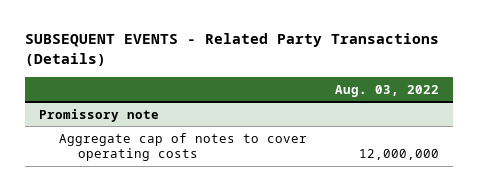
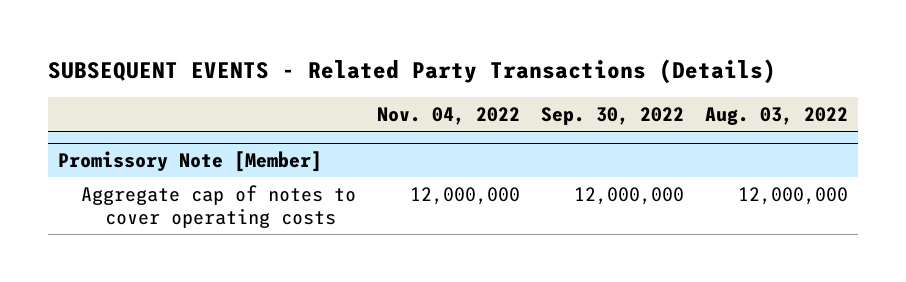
- | Aug. 03, 2022
+ | Nov. 04, 2022 | Sep. 30, 2022 | Aug. 03, 2022
- Promissory note
+ Promissory Note [Member]

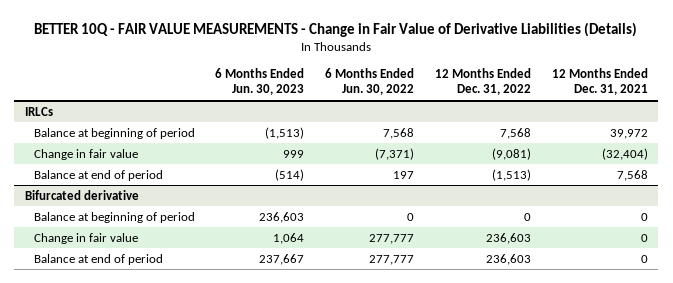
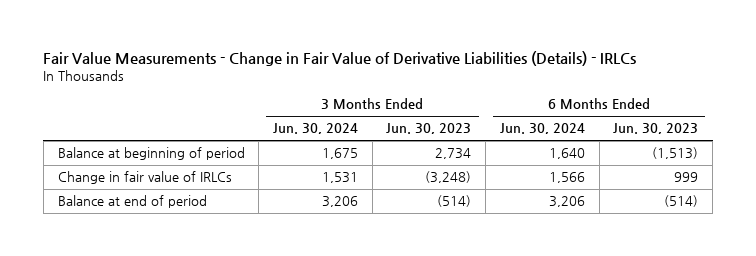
- BETTER 10Q - FAIR VALUE MEASUREMENTS - Change in Fair Value of Derivative Liabilities (Details)
+ Fair Value Measurements - Change in Fair Value of Derivative Liabilities (Details) - IRLCs
- | 6 Months Ended Jun. 30, 2023 | 6 Months Ended Jun. 30, 2022 | 12 Months Ended Dec. 31, 2022 | 12 Months Ended Dec. 31, 2021
+ | 3 Months Ended Jun. 30, 2024 | 3 Months Ended Jun. 30, 2023 | 6 Months Ended Jun. 30, 2024 | 6 Months Ended Jun. 30, 2023
- IRLCs
- Change in fair value | 999 | (7,371) | (9,081) | (32,404)
+ Change in fair value of IRLCs | 1,531 | (3,248) | 1,566 | 999
- Bifurcated derivative
- Balance at beginning of period | 236,603 | 0 | 0 | 0
- Change in fair value | 1,064 | 277,777 | 236,603 | 0
- Balance at end of period | 237,667 | 277,777 | 236,603 | 0

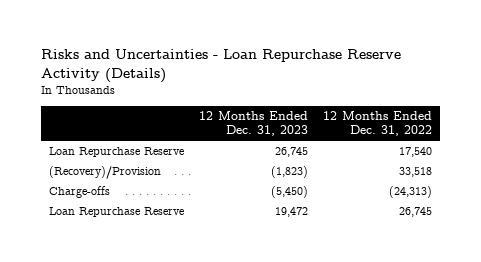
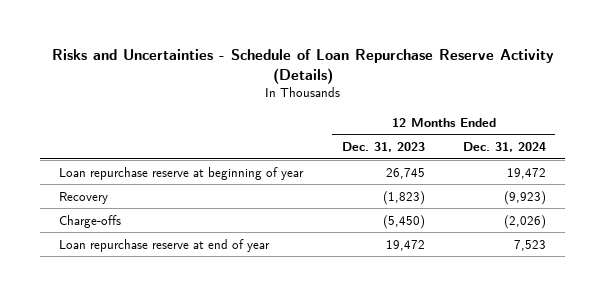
- Risks and Uncertainties - Loan Repurchase Reserve Activity (Details)
+ Risks and Uncertainties - Schedule of Loan Repurchase Reserve Activity (Details)
- | 12 Months Ended Dec. 31, 2023 | 12 Months Ended Dec. 31, 2022
+ | 12 Months Ended Dec. 31, 2023 | 12 Months Ended Dec. 31, 2024
- Loan Repurchase Reserve | 26,745 | 17,540
- (Recovery)/Provision | (1,823) | 33,518
+ Loan repurchase reserve at beginning of year | 26,745 | 19,472
+ Recovery | (1,823) | (9,923)
- Loan Repurchase Reserve | 19,472 | 26,745
+ Loan repurchase reserve at end of year | 19,472 | 7,523

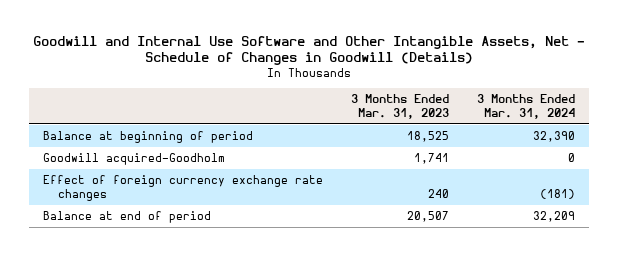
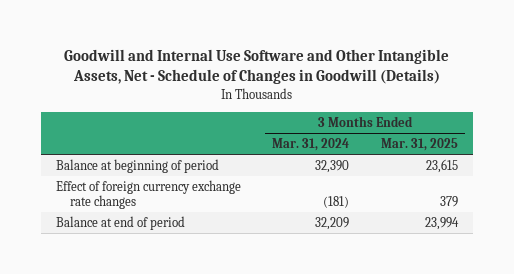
- | 3 Months Ended Mar. 31, 2023 | 3 Months Ended Mar. 31, 2024
+ | 3 Months Ended Mar. 31, 2024 | 3 Months Ended Mar. 31, 2025
- Goodwill acquired-Goodholm | 1,741 | 0

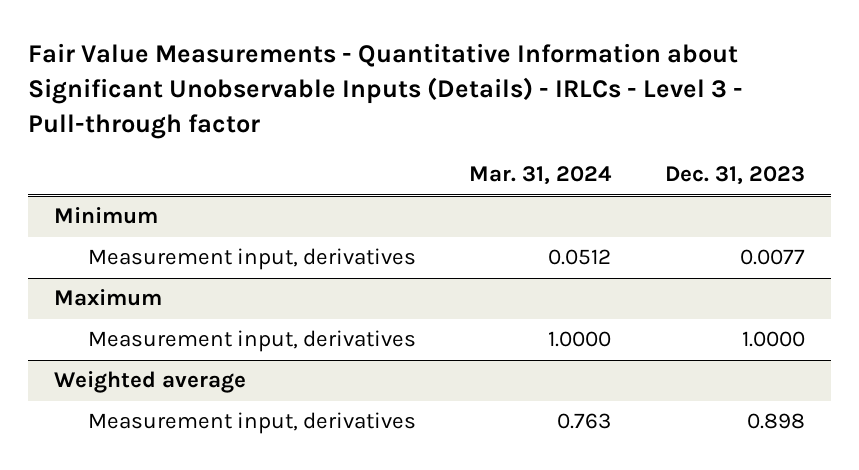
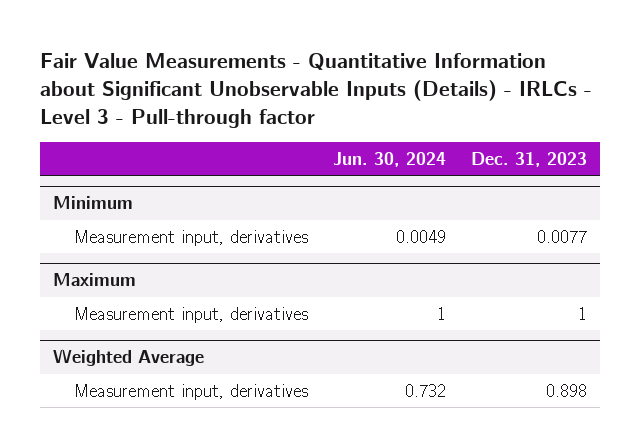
- | Mar. 31, 2024 | Dec. 31, 2023
+ | Jun. 30, 2024 | Dec. 31, 2023
@ Maximum
- Measurement input, derivatives | 1.0000 | 1.0000
- Weighted average
@ Maximum
+ Measurement input, derivatives | 1 | 1
+ Weighted Average

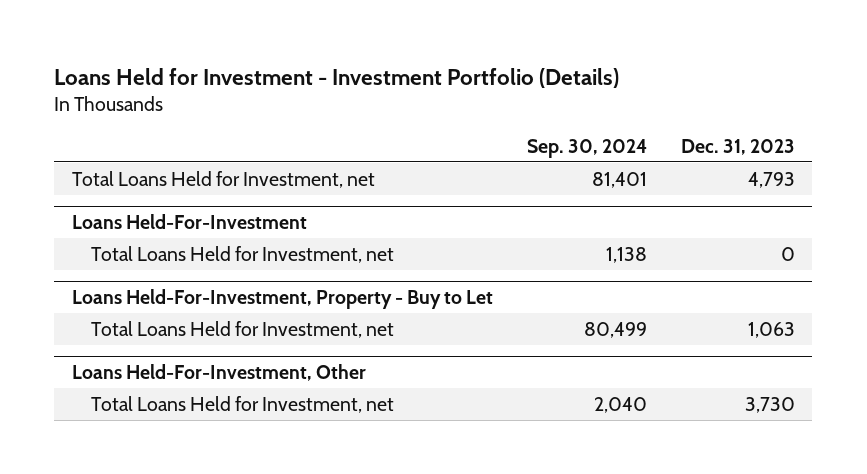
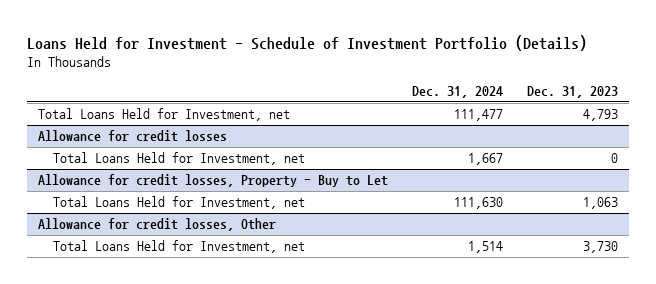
- Loans Held for Investment - Investment Portfolio (Details)
+ Loans Held for Investment - Schedule of Investment Portfolio (Details)
- | Sep. 30, 2024 | Dec. 31, 2023
+ | Dec. 31, 2024 | Dec. 31, 2023
- Loans Held-For-Investment
+ Allowance for credit losses
- Loans Held-For-Investment, Property - Buy to Let
+ Allowance for credit losses, Property - Buy to Let
- Loans Held-For-Investment, Other
+ Allowance for credit losses, Other

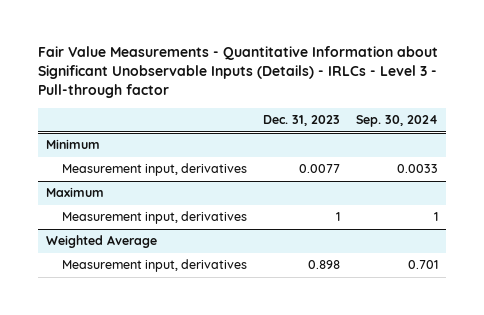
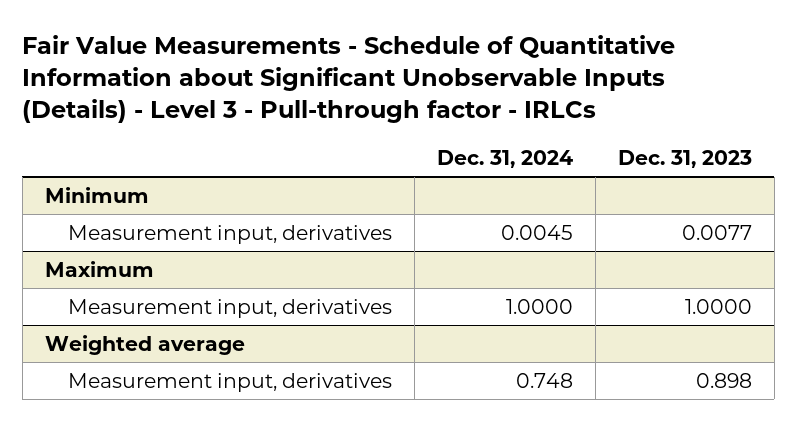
- Fair Value Measurements - Quantitative Information about Significant Unobservable Inputs (Details) - IRLCs - Level 3 - Pull-through factor
+ Fair Value Measurements - Schedule of Quantitative Information about Significant Unobservable Inputs (Details) - Level 3 - Pull-through factor - IRLCs
- | Dec. 31, 2023 | Sep. 30, 2024
+ | Dec. 31, 2024 | Dec. 31, 2023
@ Maximum
- Measurement input, derivatives | 1 | 1
- Weighted Average
@ Maximum
+ Measurement input, derivatives | 1.0000 | 1.0000
+ Weighted average

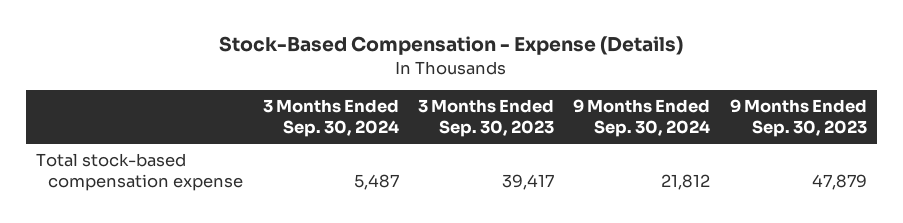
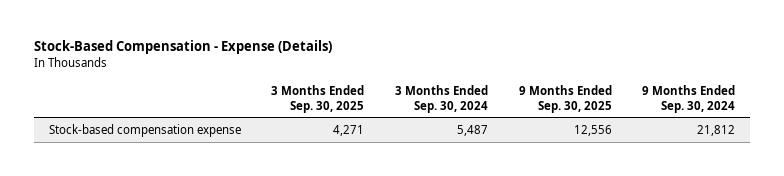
- | 3 Months Ended Sep. 30, 2024 | 3 Months Ended Sep. 30, 2023 | 9 Months Ended Sep. 30, 2024 | 9 Months Ended Sep. 30, 2023
+ | 3 Months Ended Sep. 30, 2025 | 3 Months Ended Sep. 30, 2024 | 9 Months Ended Sep. 30, 2025 | 9 Months Ended Sep. 30, 2024
- Total stock-based compensation expense | 5,487 | 39,417 | 21,812 | 47,879
+ Stock-based compensation expense | 4,271 | 5,487 | 12,556 | 21,812

